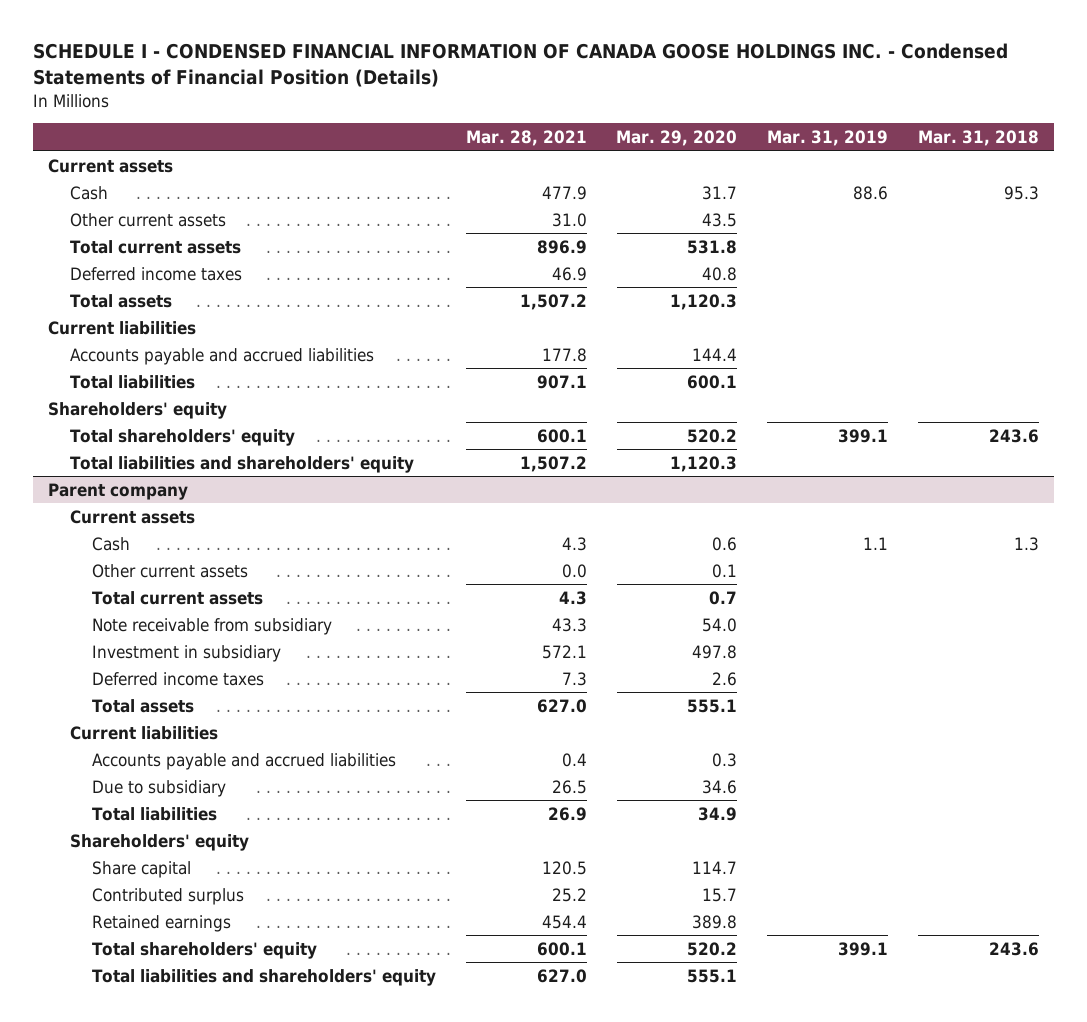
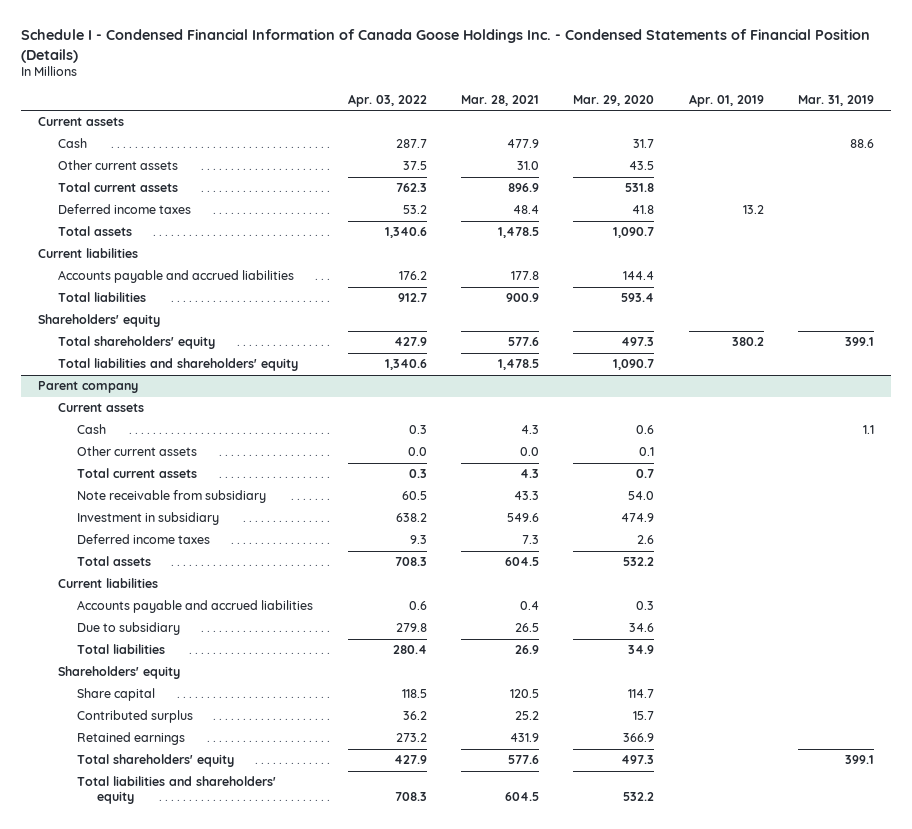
- SCHEDULE I - CONDENSED FINANCIAL INFORMATION OF CANADA GOOSE HOLDINGS INC. - Condensed Statements of Financial Position (Details)
+ Schedule I - Condensed Financial Information of Canada Goose Holdings Inc. - Condensed Statements of Financial Position (Details)
- | Mar. 28, 2021 | Mar. 29, 2020 | Mar. 31, 2019 | Mar. 31, 2018
+ | Apr. 03, 2022 | Mar. 28, 2021 | Mar. 29, 2020 | Apr. 01, 2019 | Mar. 31, 2019
- Deferred income taxes | 46.9 | 40.8 | |
- Total assets | 1,507.2 | 1,120.3 | |
+ Deferred income taxes | 53.2 | 48.4 | 41.8 | 13.2 |
+ Total assets | 1,340.6 | 1,478.5 | 1,090.7 | |
- Total liabilities | 907.1 | 600.1 | |
+ Total liabilities | 912.7 | 900.9 | 593.4 | |
- Total shareholders' equity | 600.1 | 520.2 | 399.1 | 243.6
- Total liabilities and shareholders' equity | 1,507.2 | 1,120.3 | |
+ Total shareholders' equity | 427.9 | 577.6 | 497.3 | 380.2 | 399.1
+ Total liabilities and shareholders' equity | 1,340.6 | 1,478.5 | 1,090.7 | |
@ Parent company
- Investment in subsidiary | 572.1 | 497.8 | |
+ Investment in subsidiary | 638.2 | 549.6 | 474.9 | |
- Total assets | 627.0 | 555.1 | |
+ Total assets | 708.3 | 604.5 | 532.2 | |
- Retained earnings | 454.4 | 389.8 | |
- Total shareholders' equity | 600.1 | 520.2 | 399.1 | 243.6
- Total liabilities and shareholders' equity | 627.0 | 555.1 | |
+ Retained earnings | 273.2 | 431.9 | 366.9 | |
+ Total shareholders' equity | 427.9 | 577.6 | 497.3 | | 399.1
+ Total liabilities and shareholders' equity | 708.3 | 604.5 | 532.2 | |

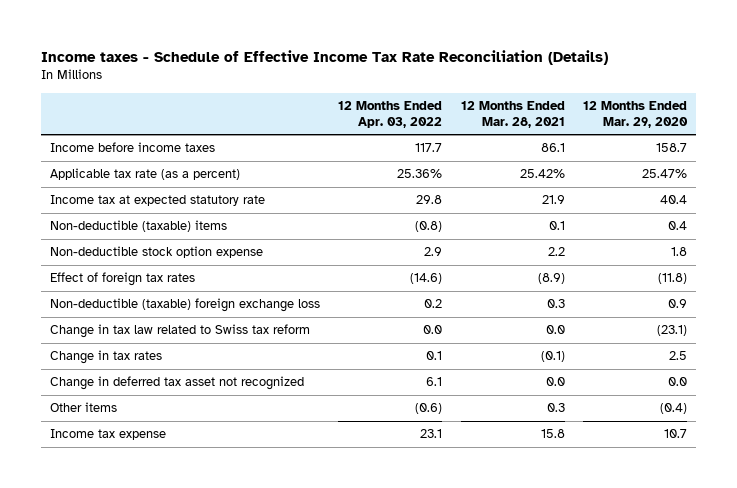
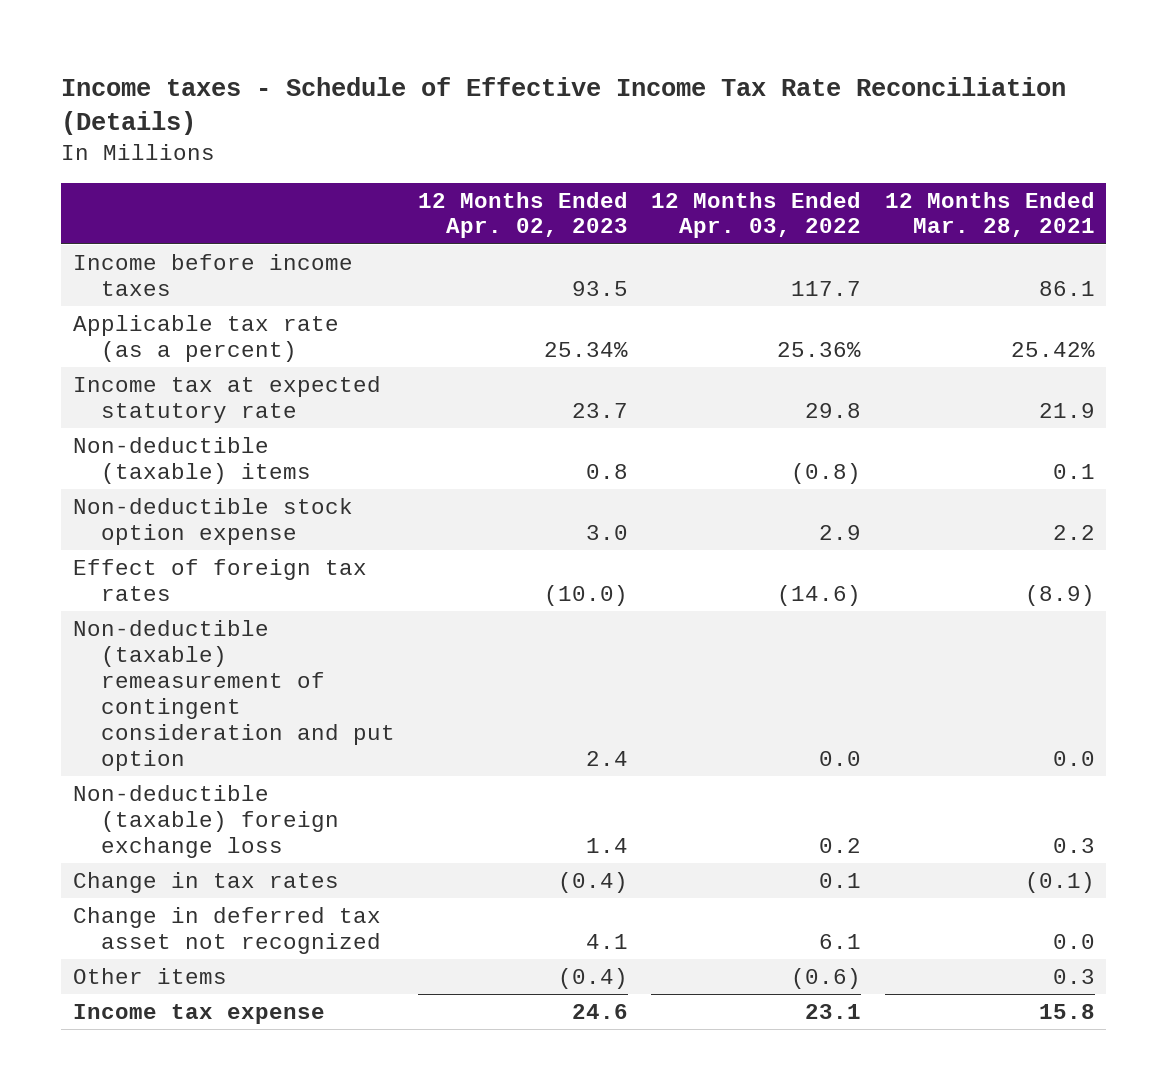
- | 12 Months Ended Apr. 03, 2022 | 12 Months Ended Mar. 28, 2021 | 12 Months Ended Mar. 29, 2020
+ | 12 Months Ended Apr. 02, 2023 | 12 Months Ended Apr. 03, 2022 | 12 Months Ended Mar. 28, 2021
+ Non-deductible (taxable) remeasurement of contingent consideration and put option | 2.4 | 0.0 | 0.0
- Change in tax law related to Swiss tax reform | 0.0 | 0.0 | (23.1)

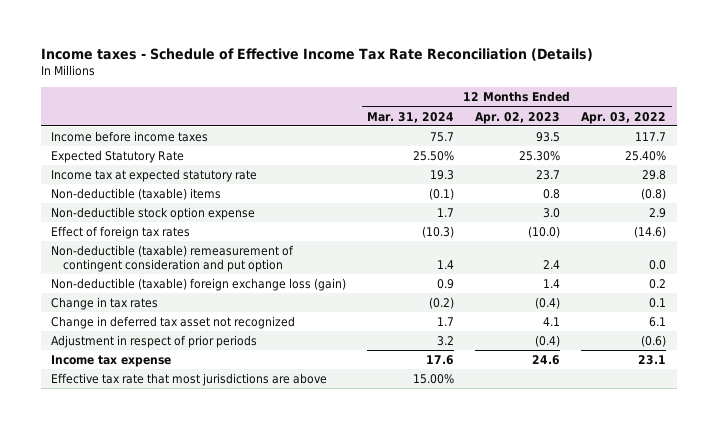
- | 12 Months Ended Apr. 02, 2023 | 12 Months Ended Apr. 03, 2022 | 12 Months Ended Mar. 28, 2021
+ | 12 Months Ended Mar. 31, 2024 | 12 Months Ended Apr. 02, 2023 | 12 Months Ended Apr. 03, 2022
- Applicable tax rate (as a percent) | 25.34% | 25.36% | 25.42%
+ Expected Statutory Rate | 25.50% | 25.30% | 25.40%
- Non-deductible (taxable) foreign exchange loss | 1.4 | 0.2 | 0.3
+ Non-deductible (taxable) foreign exchange loss (gain) | 0.9 | 1.4 | 0.2
- Other items | (0.4) | (0.6) | 0.3
+ Adjustment in respect of prior periods | 3.2 | (0.4) | (0.6)
+ Effective tax rate that most jurisdictions are above | 15.00% | |

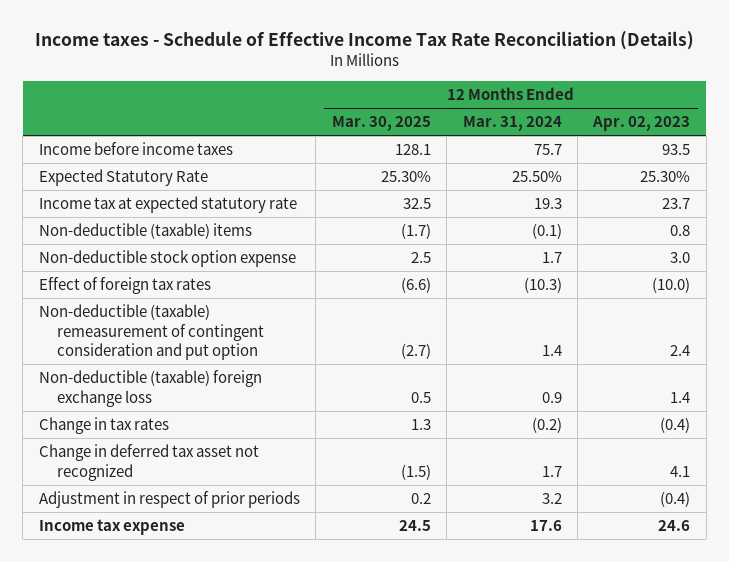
- | 12 Months Ended Mar. 31, 2024 | 12 Months Ended Apr. 02, 2023 | 12 Months Ended Apr. 03, 2022
+ | 12 Months Ended Mar. 30, 2025 | 12 Months Ended Mar. 31, 2024 | 12 Months Ended Apr. 02, 2023
- Non-deductible (taxable) foreign exchange loss (gain) | 0.9 | 1.4 | 0.2
+ Non-deductible (taxable) foreign exchange loss | 0.5 | 0.9 | 1.4
- Effective tax rate that most jurisdictions are above | 15.00% | |

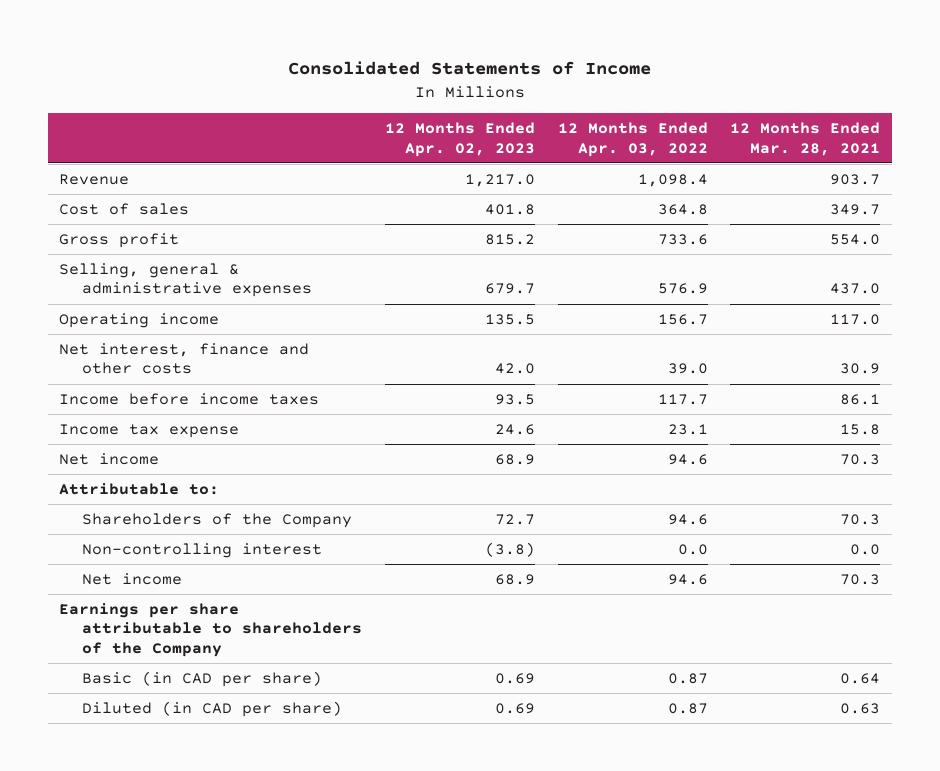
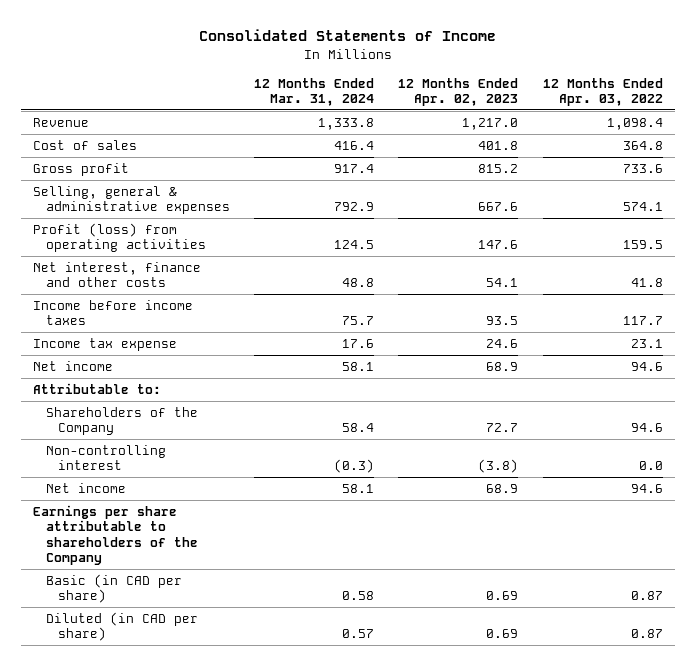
- | 12 Months Ended Apr. 02, 2023 | 12 Months Ended Apr. 03, 2022 | 12 Months Ended Mar. 28, 2021
+ | 12 Months Ended Mar. 31, 2024 | 12 Months Ended Apr. 02, 2023 | 12 Months Ended Apr. 03, 2022
- Selling, general & administrative expenses | 679.7 | 576.9 | 437.0
- Operating income | 135.5 | 156.7 | 117.0
- Net interest, finance and other costs | 42.0 | 39.0 | 30.9
+ Selling, general & administrative expenses | 792.9 | 667.6 | 574.1
+ Profit (loss) from operating activities | 124.5 | 147.6 | 159.5
+ Net interest, finance and other costs | 48.8 | 54.1 | 41.8

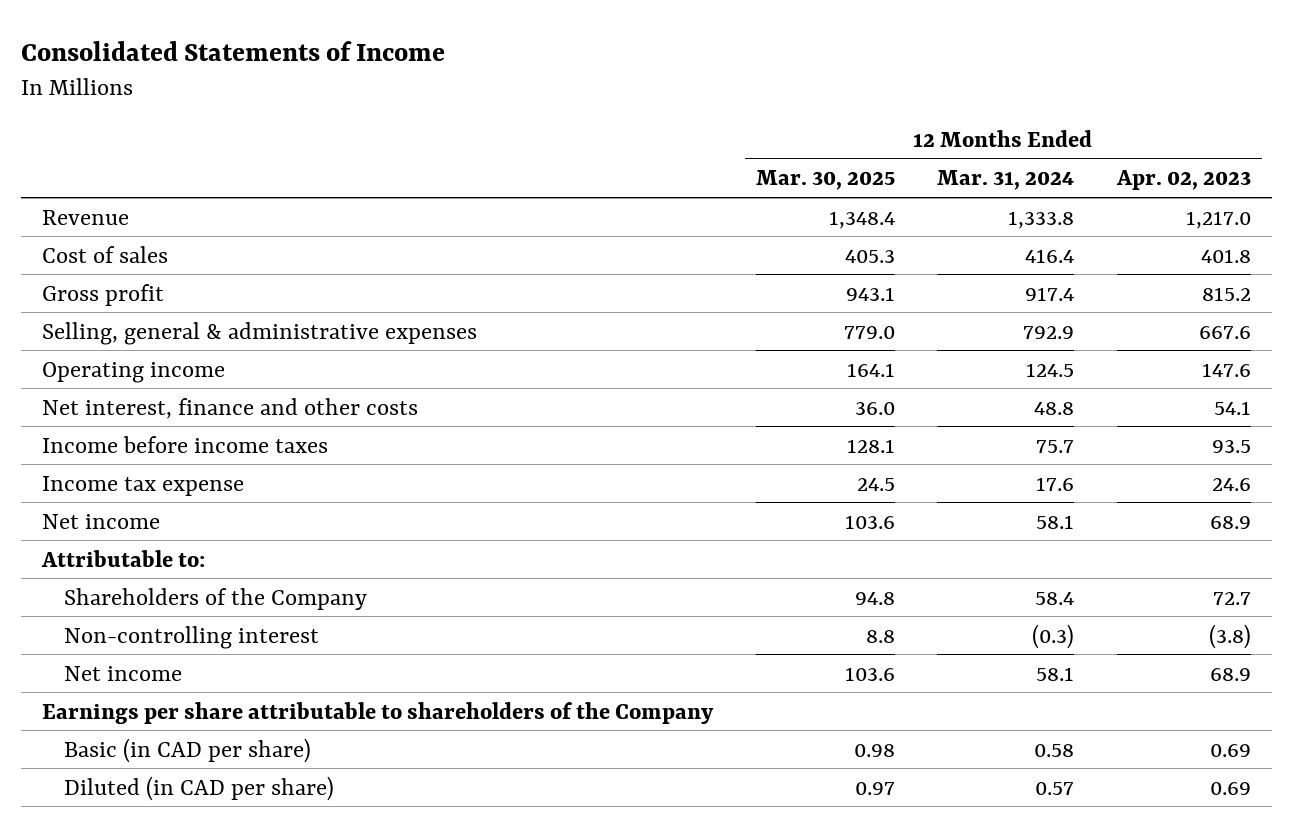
- | 12 Months Ended Mar. 31, 2024 | 12 Months Ended Apr. 02, 2023 | 12 Months Ended Apr. 03, 2022
+ | 12 Months Ended Mar. 30, 2025 | 12 Months Ended Mar. 31, 2024 | 12 Months Ended Apr. 02, 2023
- Profit (loss) from operating activities | 124.5 | 147.6 | 159.5
+ Operating income | 164.1 | 124.5 | 147.6

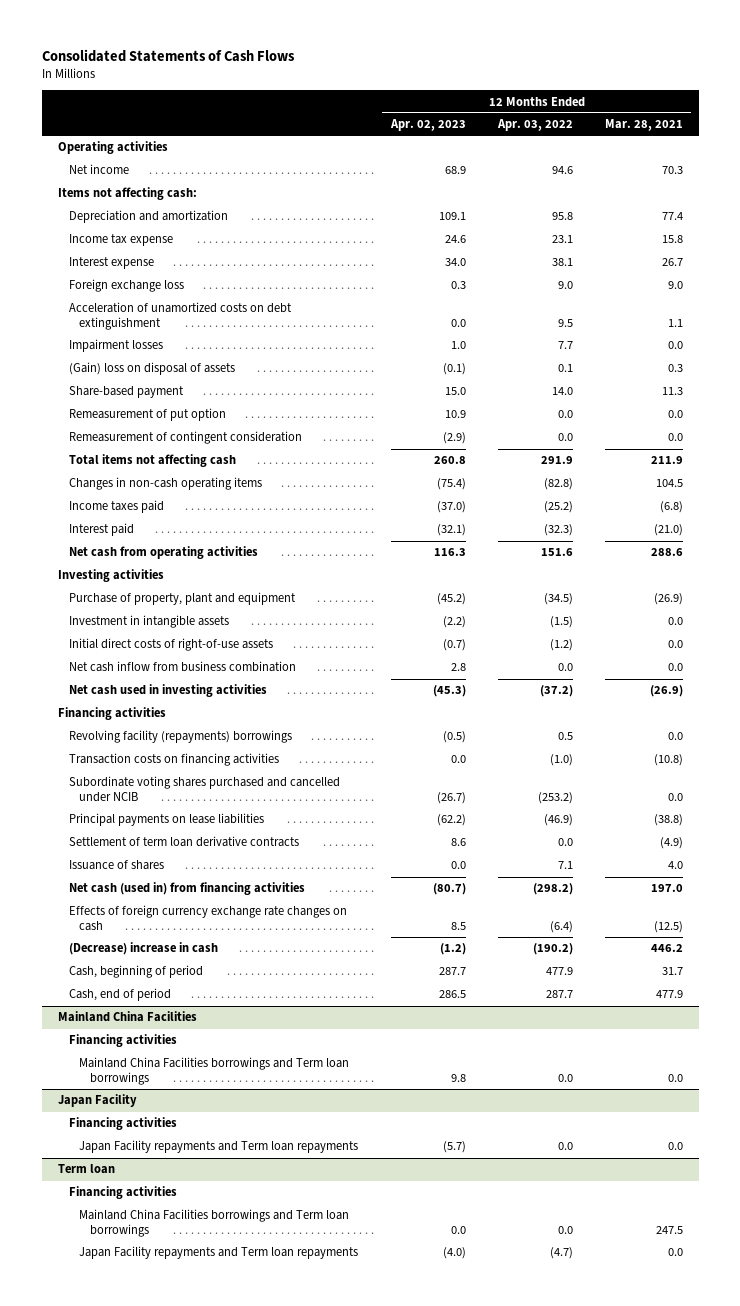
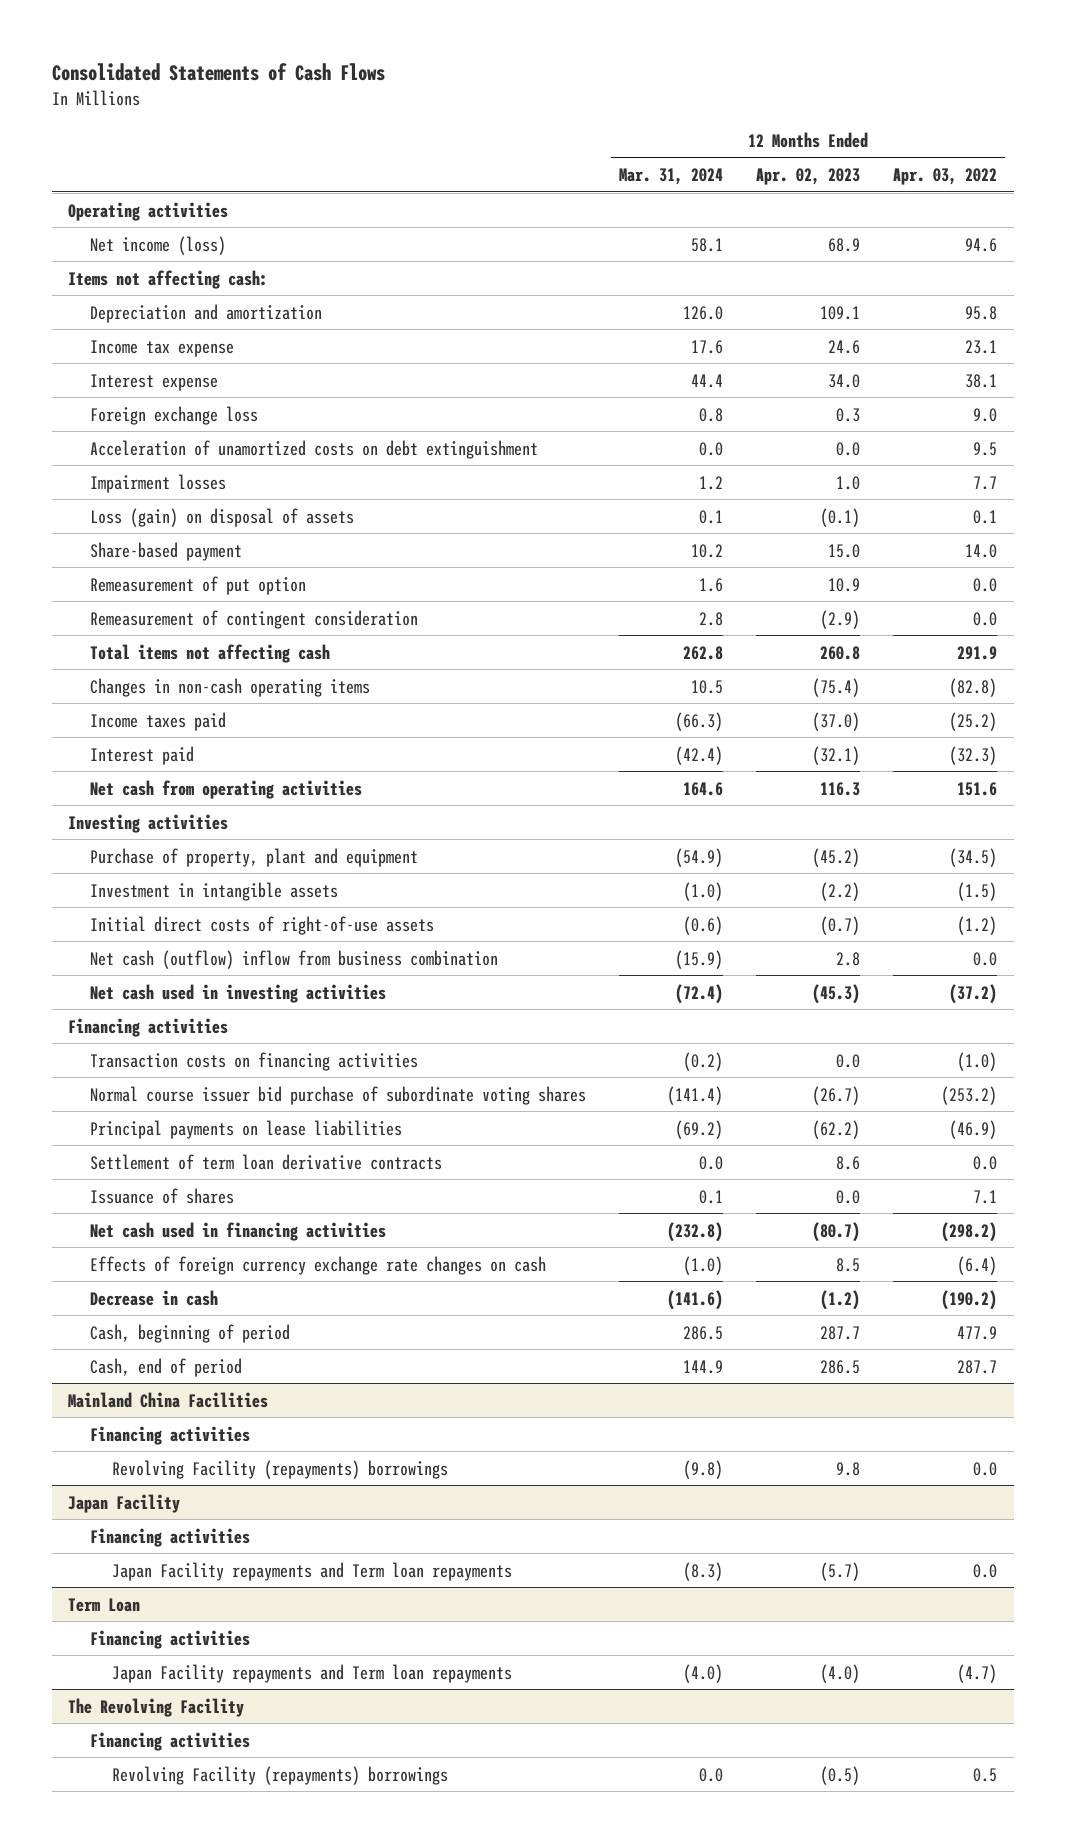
- | 12 Months Ended Apr. 02, 2023 | 12 Months Ended Apr. 03, 2022 | 12 Months Ended Mar. 28, 2021
+ | 12 Months Ended Mar. 31, 2024 | 12 Months Ended Apr. 02, 2023 | 12 Months Ended Apr. 03, 2022
- Net income | 68.9 | 94.6 | 70.3
+ Net income (loss) | 58.1 | 68.9 | 94.6
- (Gain) loss on disposal of assets | (0.1) | 0.1 | 0.3
+ Loss (gain) on disposal of assets | 0.1 | (0.1) | 0.1
- Net cash inflow from business combination | 2.8 | 0.0 | 0.0
+ Net cash (outflow) inflow from business combination | (15.9) | 2.8 | 0.0
- Revolving facility (repayments) borrowings | (0.5) | 0.5 | 0.0
- Subordinate voting shares purchased and cancelled under NCIB | (26.7) | (253.2) | 0.0
+ Normal course issuer bid purchase of subordinate voting shares | (141.4) | (26.7) | (253.2)
- Net cash (used in) from financing activities | (80.7) | (298.2) | 197.0
+ Net cash used in financing activities | (232.8) | (80.7) | (298.2)
- (Decrease) increase in cash | (1.2) | (190.2) | 446.2
+ Decrease in cash | (141.6) | (1.2) | (190.2)
@ Mainland China Facilities
- Mainland China Facilities borrowings and Term loan borrowings | 9.8 | 0.0 | 0.0
+ Revolving Facility (repayments) borrowings | (9.8) | 9.8 | 0.0
- Term loan
+ Term Loan
- Mainland China Facilities borrowings and Term loan borrowings | 0.0 | 0.0 | 247.5
+ The Revolving Facility
+ Financing activities
+ Revolving Facility (repayments) borrowings | 0.0 | (0.5) | 0.5

